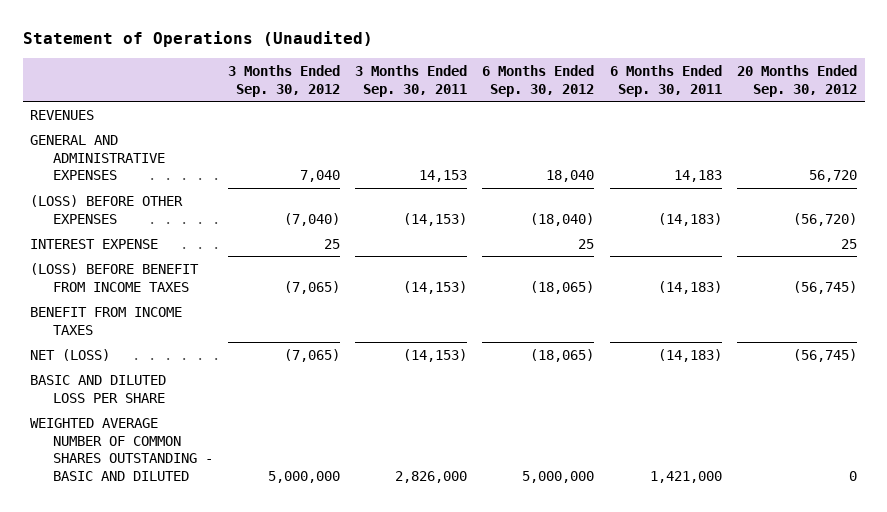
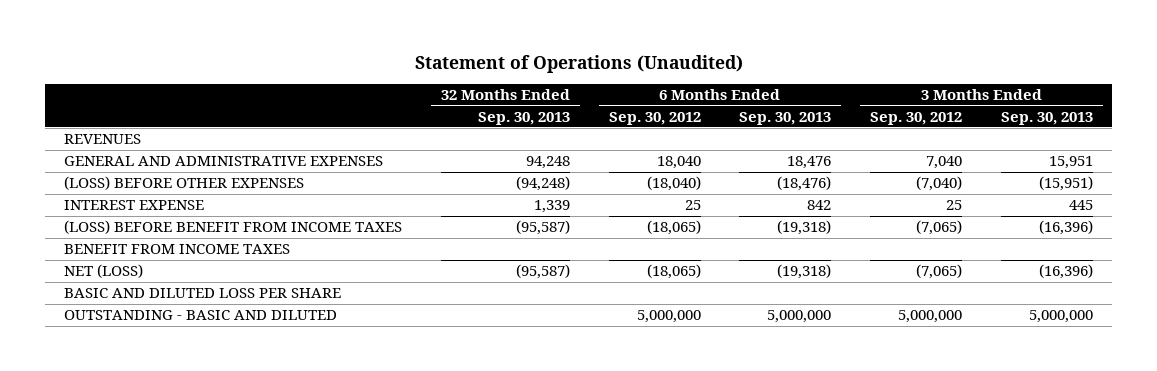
- | 3 Months Ended Sep. 30, 2012 | 3 Months Ended Sep. 30, 2011 | 6 Months Ended Sep. 30, 2012 | 6 Months Ended Sep. 30, 2011 | 20 Months Ended Sep. 30, 2012
+ | 32 Months Ended Sep. 30, 2013 | 6 Months Ended Sep. 30, 2012 | 6 Months Ended Sep. 30, 2013 | 3 Months Ended Sep. 30, 2012 | 3 Months Ended Sep. 30, 2013
- WEIGHTED AVERAGE NUMBER OF COMMON SHARES OUTSTANDING - BASIC AND DILUTED | 5,000,000 | 2,826,000 | 5,000,000 | 1,421,000 | 0
+ OUTSTANDING - BASIC AND DILUTED | | 5,000,000 | 5,000,000 | 5,000,000 | 5,000,000

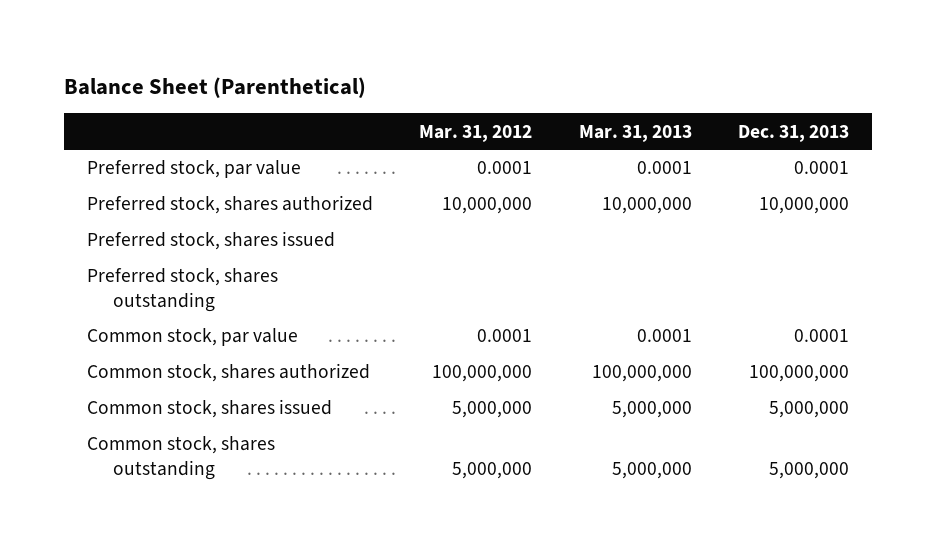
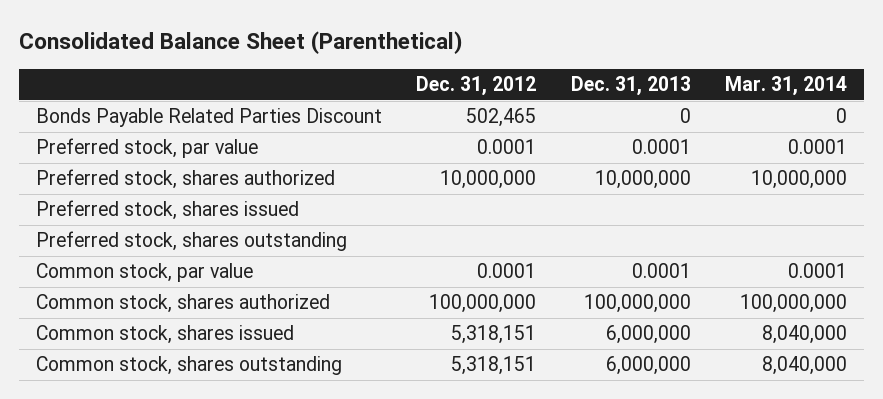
- Balance Sheet (Parenthetical)
+ Consolidated Balance Sheet (Parenthetical)
- | Mar. 31, 2012 | Mar. 31, 2013 | Dec. 31, 2013
+ | Dec. 31, 2012 | Dec. 31, 2013 | Mar. 31, 2014
+ Bonds Payable Related Parties Discount | 502,465 | 0 | 0
- Common stock, shares issued | 5,000,000 | 5,000,000 | 5,000,000
- Common stock, shares outstanding | 5,000,000 | 5,000,000 | 5,000,000
+ Common stock, shares issued | 5,318,151 | 6,000,000 | 8,040,000
+ Common stock, shares outstanding | 5,318,151 | 6,000,000 | 8,040,000

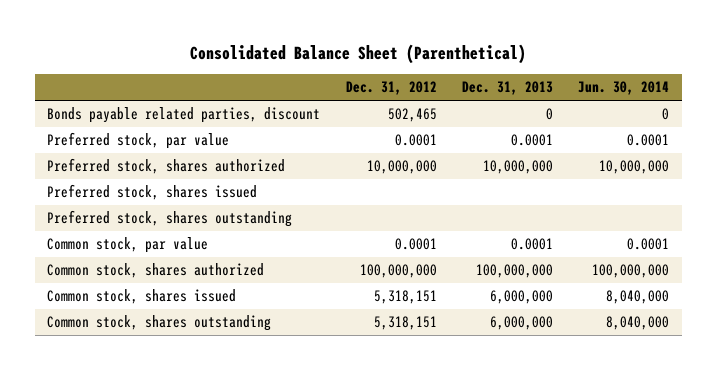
- | Dec. 31, 2012 | Dec. 31, 2013 | Mar. 31, 2014
+ | Dec. 31, 2012 | Dec. 31, 2013 | Jun. 30, 2014
- Bonds Payable Related Parties Discount | 502,465 | 0 | 0
+ Bonds payable related parties, discount | 502,465 | 0 | 0

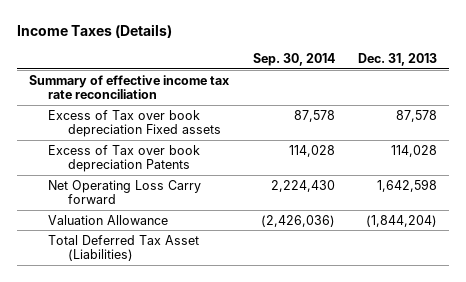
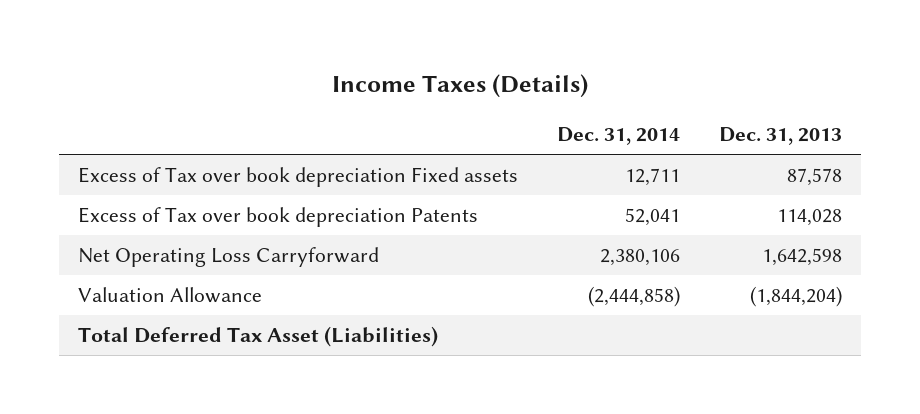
- | Sep. 30, 2014 | Dec. 31, 2013
+ | Dec. 31, 2014 | Dec. 31, 2013
- Summary of effective income tax rate reconciliation
- Net Operating Loss Carry forward | 2,224,430 | 1,642,598
+ Net Operating Loss Carryforward | 2,380,106 | 1,642,598

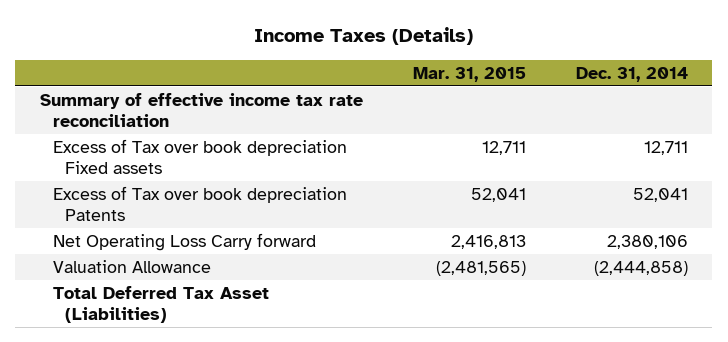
- | Dec. 31, 2014 | Dec. 31, 2013
+ | Mar. 31, 2015 | Dec. 31, 2014
+ Summary of effective income tax rate reconciliation
- Net Operating Loss Carryforward | 2,380,106 | 1,642,598
+ Net Operating Loss Carry forward | 2,416,813 | 2,380,106

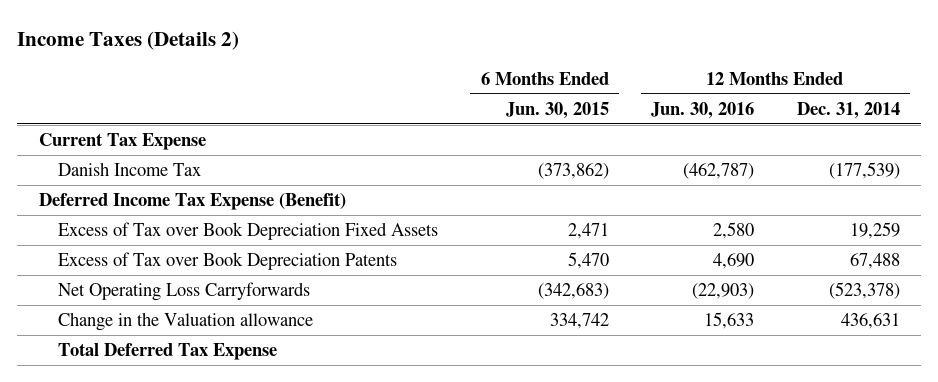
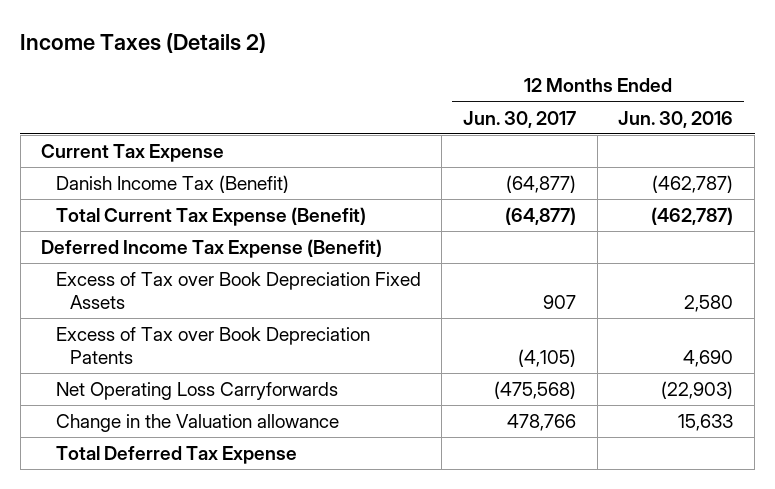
- | 6 Months Ended Jun. 30, 2015 | 12 Months Ended Jun. 30, 2016 | 12 Months Ended Dec. 31, 2014
+ | 12 Months Ended Jun. 30, 2017 | 12 Months Ended Jun. 30, 2016
- Danish Income Tax | (373,862) | (462,787) | (177,539)
+ Danish Income Tax (Benefit) | (64,877) | (462,787)
+ Total Current Tax Expense (Benefit) | (64,877) | (462,787)

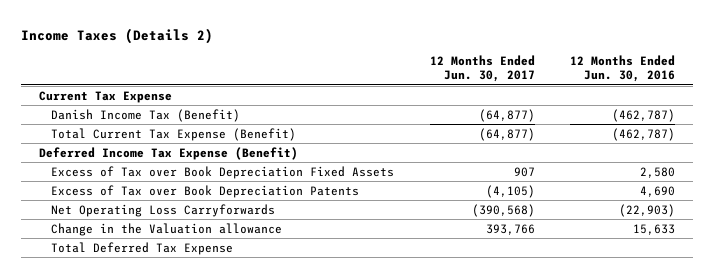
- Net Operating Loss Carryforwards | (475,568) | (22,903)
- Change in the Valuation allowance | 478,766 | 15,633
+ Net Operating Loss Carryforwards | (390,568) | (22,903)
+ Change in the Valuation allowance | 393,766 | 15,633

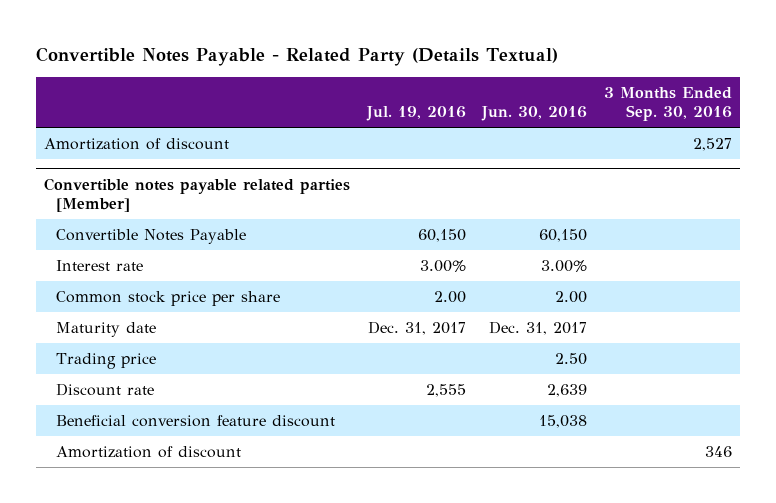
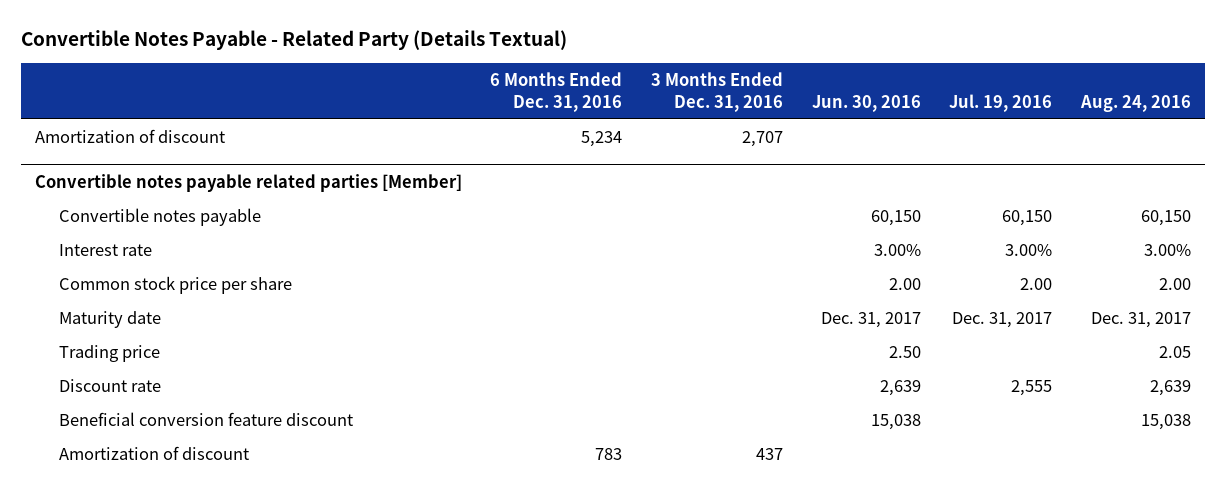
- | Jul. 19, 2016 | Jun. 30, 2016 | 3 Months Ended Sep. 30, 2016
+ | 6 Months Ended Dec. 31, 2016 | 3 Months Ended Dec. 31, 2016 | Jun. 30, 2016 | Jul. 19, 2016 | Aug. 24, 2016
@ Convertible notes payable related parties [Member]
- Convertible Notes Payable | 60,150 | 60,150 |
+ Convertible notes payable | | | 60,150 | 60,150 | 60,150

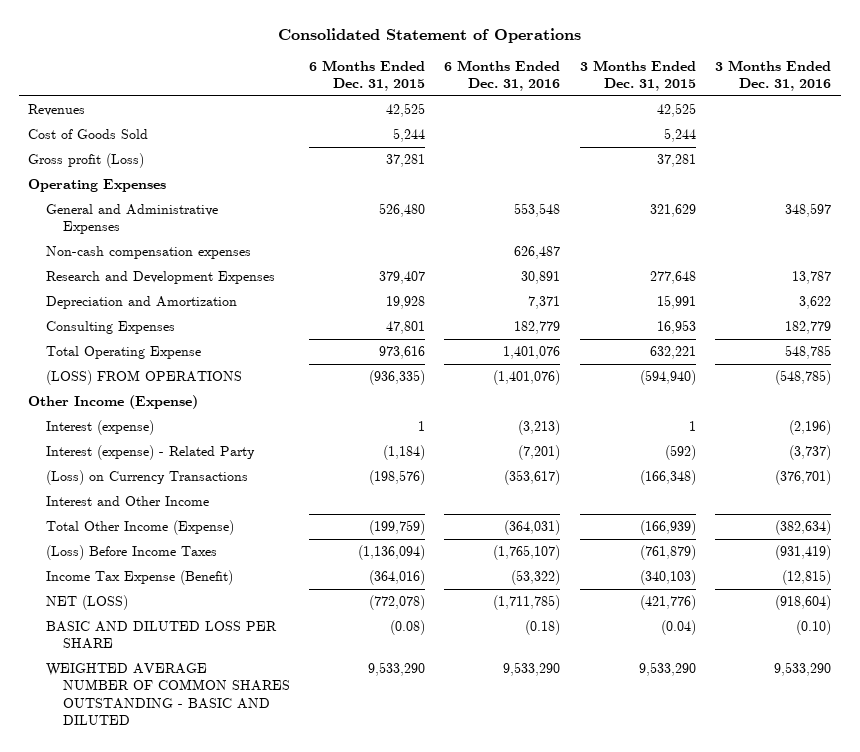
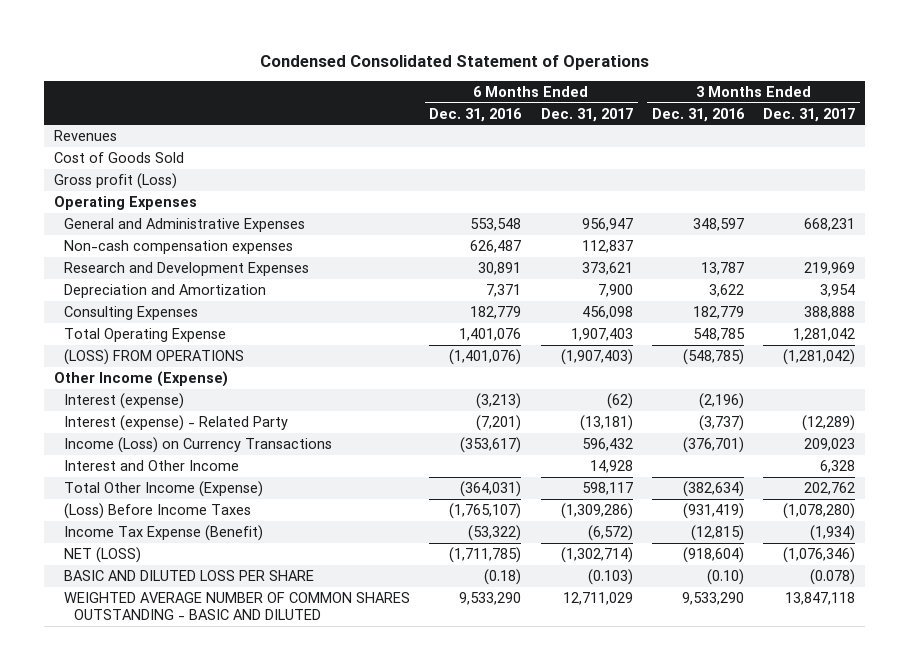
- Consolidated Statement of Operations
+ Condensed Consolidated Statement of Operations
- | 6 Months Ended Dec. 31, 2015 | 6 Months Ended Dec. 31, 2016 | 3 Months Ended Dec. 31, 2015 | 3 Months Ended Dec. 31, 2016
+ | 6 Months Ended Dec. 31, 2016 | 6 Months Ended Dec. 31, 2017 | 3 Months Ended Dec. 31, 2016 | 3 Months Ended Dec. 31, 2017
- (Loss) on Currency Transactions | (198,576) | (353,617) | (166,348) | (376,701)
+ Income (Loss) on Currency Transactions | (353,617) | 596,432 | (376,701) | 209,023

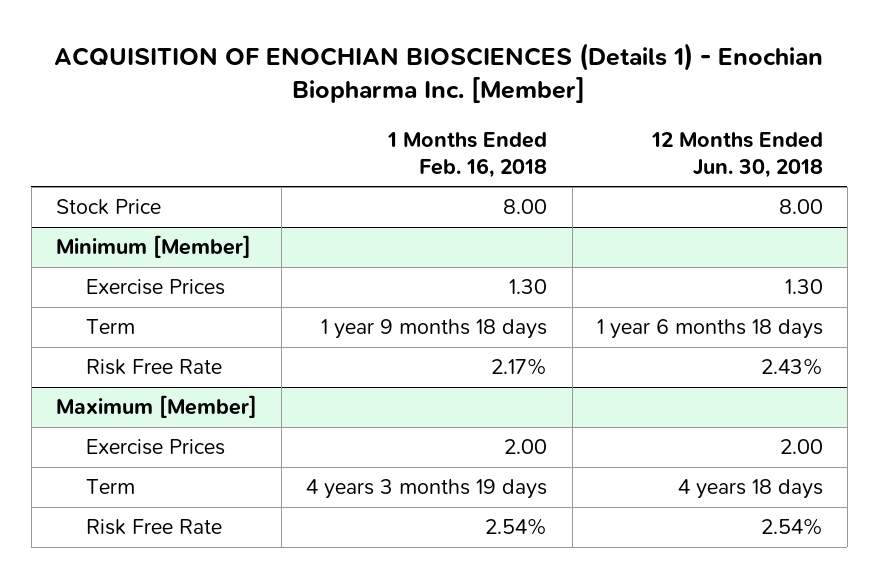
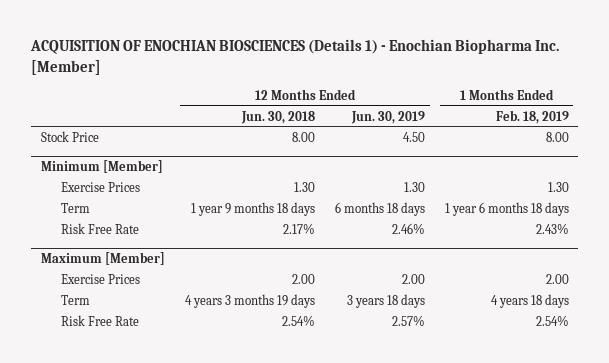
- | 1 Months Ended Feb. 16, 2018 | 12 Months Ended Jun. 30, 2018
+ | 12 Months Ended Jun. 30, 2018 | 12 Months Ended Jun. 30, 2019 | 1 Months Ended Feb. 18, 2019
@ Minimum [Member]
- Term | 1 year 9 months 18 days | 1 year 6 months 18 days
- Risk Free Rate | 2.17% | 2.43%
+ Term | 1 year 9 months 18 days | 6 months 18 days | 1 year 6 months 18 days
+ Risk Free Rate | 2.17% | 2.46% | 2.43%
@ Maximum [Member]
- Term | 4 years 3 months 19 days | 4 years 18 days
+ Term | 4 years 3 months 19 days | 3 years 18 days | 4 years 18 days

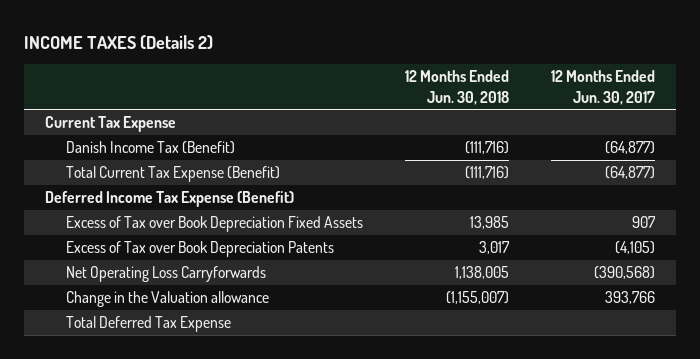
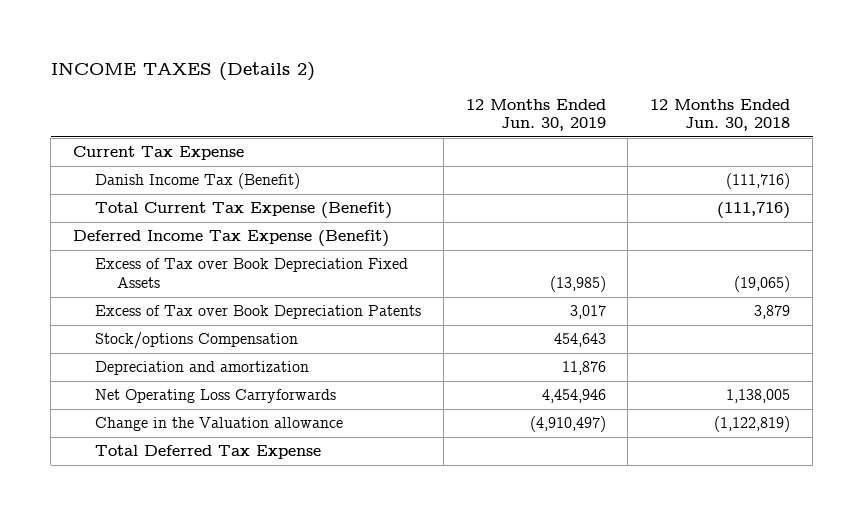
- | 12 Months Ended Jun. 30, 2018 | 12 Months Ended Jun. 30, 2017
+ | 12 Months Ended Jun. 30, 2019 | 12 Months Ended Jun. 30, 2018
- Excess of Tax over Book Depreciation Fixed Assets | 13,985 | 907
- Excess of Tax over Book Depreciation Patents | 3,017 | (4,105)
+ Excess of Tax over Book Depreciation Fixed Assets | (13,985) | (19,065)
+ Excess of Tax over Book Depreciation Patents | 3,017 | 3,879
+ Stock/options Compensation | 454,643 |
+ Depreciation and amortization | 11,876 |
- Change in the Valuation allowance | (1,155,007) | 393,766
+ Change in the Valuation allowance | (4,910,497) | (1,122,819)

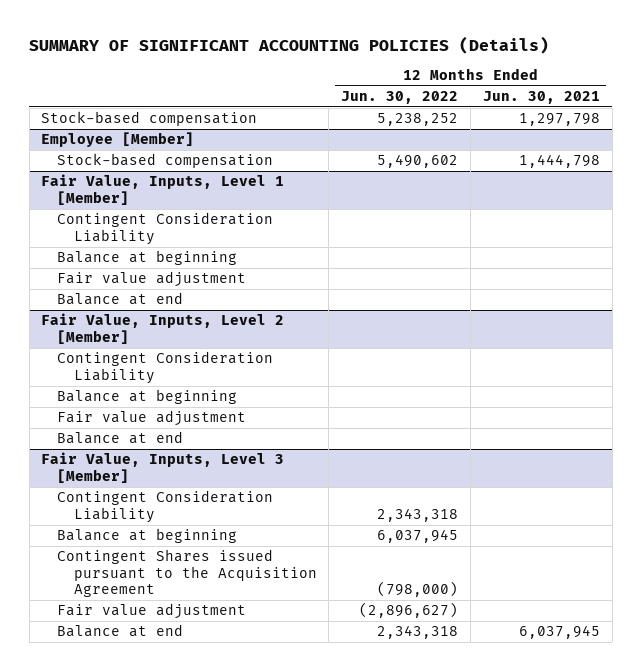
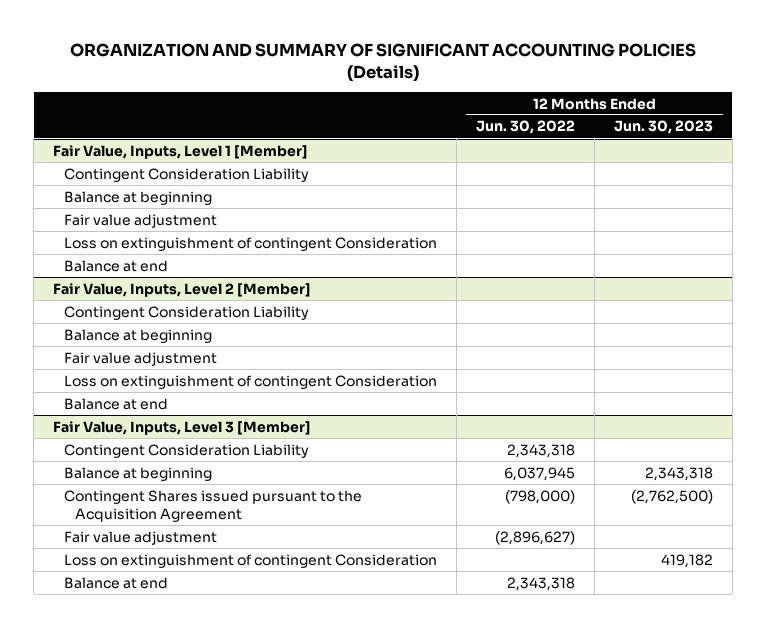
- SUMMARY OF SIGNIFICANT ACCOUNTING POLICIES (Details)
+ ORGANIZATION AND SUMMARY OF SIGNIFICANT ACCOUNTING POLICIES (Details)
- | 12 Months Ended Jun. 30, 2022 | 12 Months Ended Jun. 30, 2021
+ | 12 Months Ended Jun. 30, 2022 | 12 Months Ended Jun. 30, 2023
- Stock-based compensation | 5,238,252 | 1,297,798
- Employee [Member]
- Stock-based compensation | 5,490,602 | 1,444,798
@ Fair Value, Inputs, Level 1 [Member]
+ Loss on extinguishment of contingent Consideration
@ Fair Value, Inputs, Level 2 [Member]
+ Loss on extinguishment of contingent Consideration
@ Fair Value, Inputs, Level 3 [Member]
+ Loss on extinguishment of contingent Consideration | | 419,182

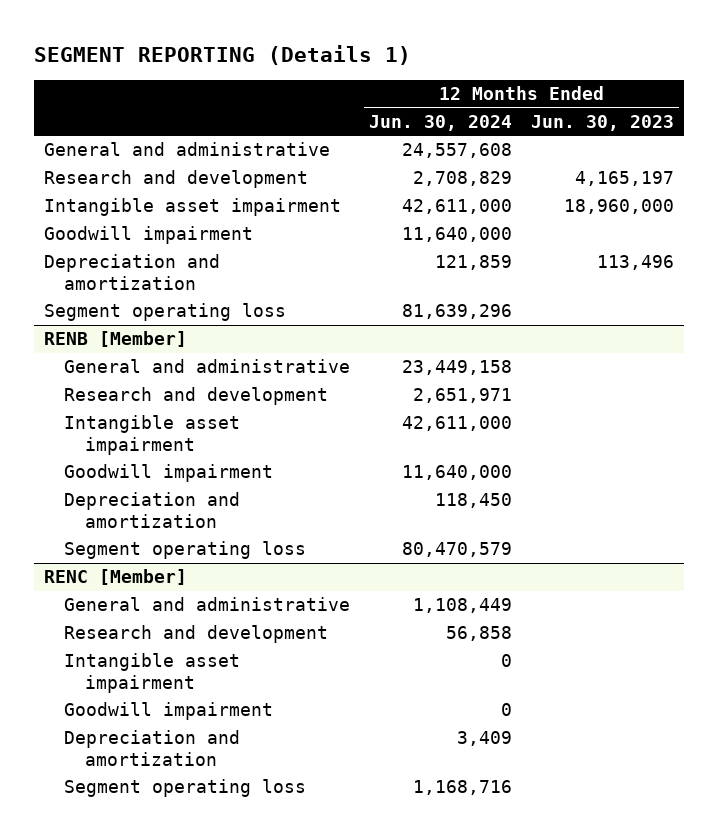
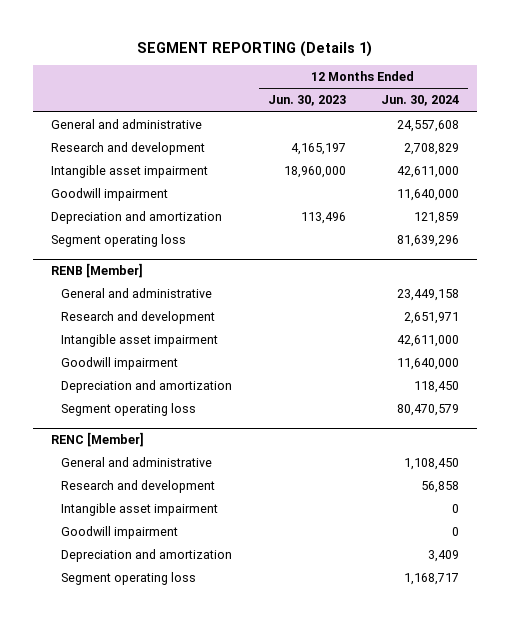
- | 12 Months Ended Jun. 30, 2024 | 12 Months Ended Jun. 30, 2023
+ | 12 Months Ended Jun. 30, 2023 | 12 Months Ended Jun. 30, 2024
@ RENC [Member]
- General and administrative | 1,108,449 |
+ General and administrative | | 1,108,450
- Segment operating loss | 1,168,716 |
+ Segment operating loss | | 1,168,717

